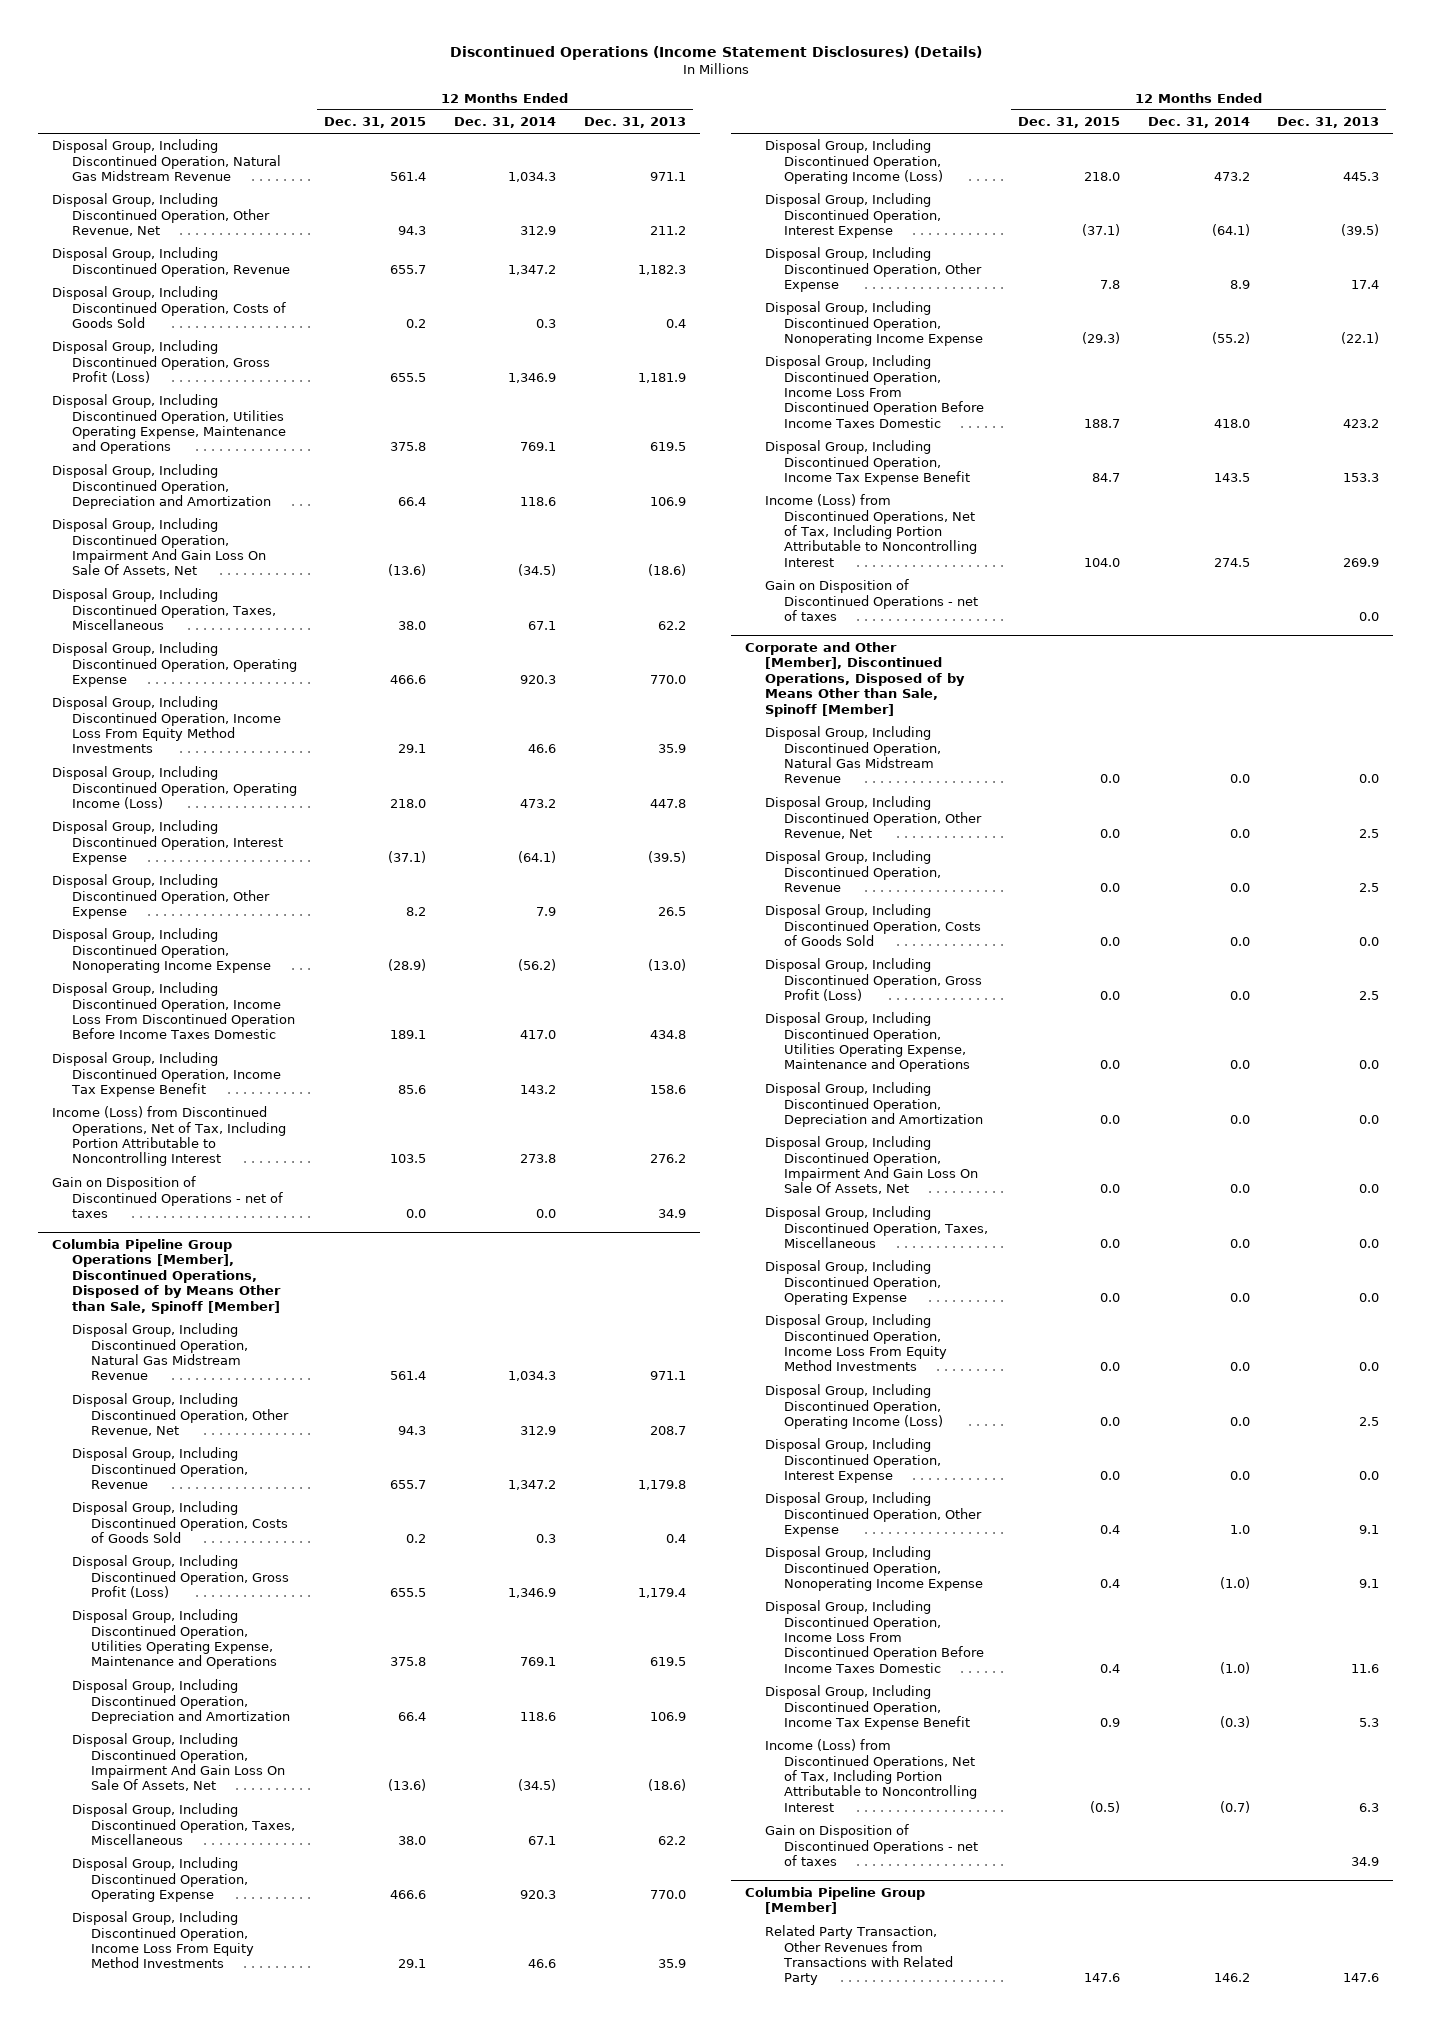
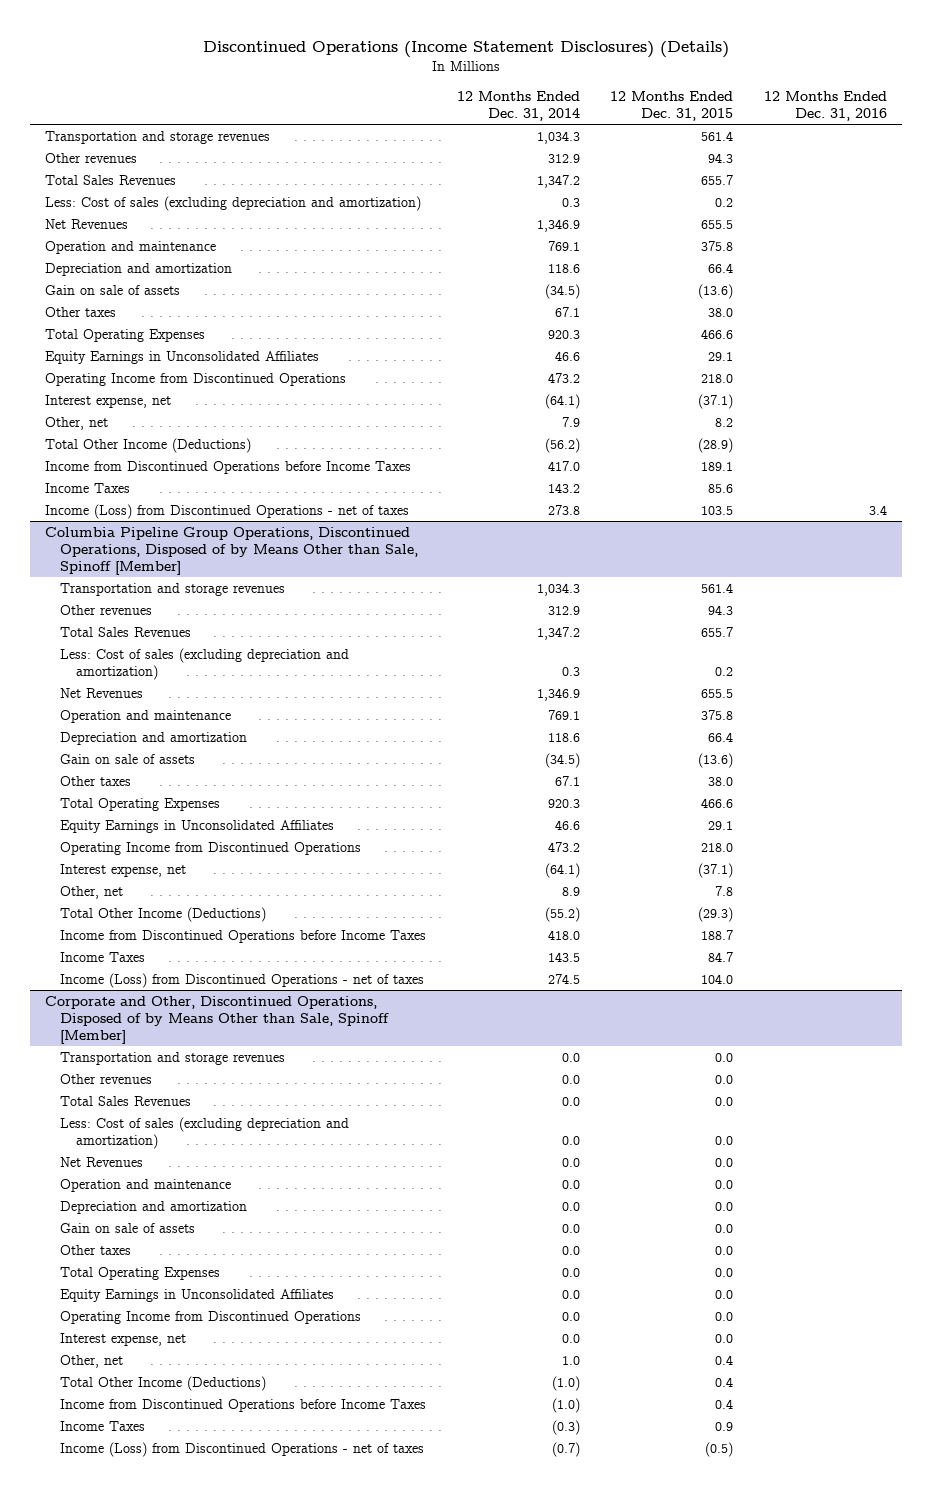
- | 12 Months Ended Dec. 31, 2015 | 12 Months Ended Dec. 31, 2014 | 12 Months Ended Dec. 31, 2013
+ | 12 Months Ended Dec. 31, 2014 | 12 Months Ended Dec. 31, 2015 | 12 Months Ended Dec. 31, 2016
- Disposal Group, Including Discontinued Operation, Natural Gas Midstream Revenue | 561.4 | 1,034.3 | 971.1
- Disposal Group, Including Discontinued Operation, Other Revenue, Net | 94.3 | 312.9 | 211.2
- Disposal Group, Including Discontinued Operation, Revenue | 655.7 | 1,347.2 | 1,182.3
- Disposal Group, Including Discontinued Operation, Costs of Goods Sold | 0.2 | 0.3 | 0.4
- Disposal Group, Including Discontinued Operation, Gross Profit (Loss) | 655.5 | 1,346.9 | 1,181.9
- Disposal Group, Including Discontinued Operation, Utilities Operating Expense, Maintenance and Operations | 375.8 | 769.1 | 619.5
- Disposal Group, Including Discontinued Operation, Depreciation and Amortization | 66.4 | 118.6 | 106.9
- Disposal Group, Including Discontinued Operation, Impairment And Gain Loss On Sale Of Assets, Net | (13.6) | (34.5) | (18.6)
- Disposal Group, Including Discontinued Operation, Taxes, Miscellaneous | 38.0 | 67.1 | 62.2
- Disposal Group, Including Discontinued Operation, Operating Expense | 466.6 | 920.3 | 770.0
- Disposal Group, Including Discontinued Operation, Income Loss From Equity Method Investments | 29.1 | 46.6 | 35.9
- Disposal Group, Including Discontinued Operation, Operating Income (Loss) | 218.0 | 473.2 | 447.8
- Disposal Group, Including Discontinued Operation, Interest Expense | (37.1) | (64.1) | (39.5)
- Disposal Group, Including Discontinued Operation, Other Expense | 8.2 | 7.9 | 26.5
- Disposal Group, Including Discontinued Operation, Nonoperating Income Expense | (28.9) | (56.2) | (13.0)
- Disposal Group, Including Discontinued Operation, Income Loss From Discontinued Operation Before Income Taxes Domestic | 189.1 | 417.0 | 434.8
- Disposal Group, Including Discontinued Operation, Income Tax Expense Benefit | 85.6 | 143.2 | 158.6
- Income (Loss) from Discontinued Operations, Net of Tax, Including Portion Attributable to Noncontrolling Interest | 103.5 | 273.8 | 276.2
- Gain on Disposition of Discontinued Operations - net of taxes | 0.0 | 0.0 | 34.9
- Columbia Pipeline Group Operations [Member], Discontinued Operations, Disposed of by Means Other than Sale, Spinoff [Member]
- Disposal Group, Including Discontinued Operation, Natural Gas Midstream Revenue | 561.4 | 1,034.3 | 971.1
- Disposal Group, Including Discontinued Operation, Other Revenue, Net | 94.3 | 312.9 | 208.7
- Disposal Group, Including Discontinued Operation, Revenue | 655.7 | 1,347.2 | 1,179.8
- Disposal Group, Including Discontinued Operation, Costs of Goods Sold | 0.2 | 0.3 | 0.4
- Disposal Group, Including Discontinued Operation, Gross Profit (Loss) | 655.5 | 1,346.9 | 1,179.4
- Disposal Group, Including Discontinued Operation, Utilities Operating Expense, Maintenance and Operations | 375.8 | 769.1 | 619.5
- Disposal Group, Including Discontinued Operation, Depreciation and Amortization | 66.4 | 118.6 | 106.9
- Disposal Group, Including Discontinued Operation, Impairment And Gain Loss On Sale Of Assets, Net | (13.6) | (34.5) | (18.6)
- Disposal Group, Including Discontinued Operation, Taxes, Miscellaneous | 38.0 | 67.1 | 62.2
- Disposal Group, Including Discontinued Operation, Operating Expense | 466.6 | 920.3 | 770.0
- Disposal Group, Including Discontinued Operation, Income Loss From Equity Method Investments | 29.1 | 46.6 | 35.9
- Disposal Group, Including Discontinued Operation, Operating Income (Loss) | 218.0 | 473.2 | 445.3
- Disposal Group, Including Discontinued Operation, Interest Expense | (37.1) | (64.1) | (39.5)
- Disposal Group, Including Discontinued Operation, Other Expense | 7.8 | 8.9 | 17.4
- Disposal Group, Including Discontinued Operation, Nonoperating Income Expense | (29.3) | (55.2) | (22.1)
- Disposal Group, Including Discontinued Operation, Income Loss From Discontinued Operation Before Income Taxes Domestic | 188.7 | 418.0 | 423.2
- Disposal Group, Including Discontinued Operation, Income Tax Expense Benefit | 84.7 | 143.5 | 153.3
- Income (Loss) from Discontinued Operations, Net of Tax, Including Portion Attributable to Noncontrolling Interest | 104.0 | 274.5 | 269.9
- Gain on Disposition of Discontinued Operations - net of taxes | | | 0.0
- Corporate and Other [Member], Discontinued Operations, Disposed of by Means Other than Sale, Spinoff [Member]
- Disposal Group, Including Discontinued Operation, Natural Gas Midstream Revenue | 0.0 | 0.0 | 0.0
- Disposal Group, Including Discontinued Operation, Other Revenue, Net | 0.0 | 0.0 | 2.5
- Disposal Group, Including Discontinued Operation, Revenue | 0.0 | 0.0 | 2.5
- Disposal Group, Including Discontinued Operation, Costs of Goods Sold | 0.0 | 0.0 | 0.0
- Disposal Group, Including Discontinued Operation, Gross Profit (Loss) | 0.0 | 0.0 | 2.5
- Disposal Group, Including Discontinued Operation, Utilities Operating Expense, Maintenance and Operations | 0.0 | 0.0 | 0.0
- Disposal Group, Including Discontinued Operation, Depreciation and Amortization | 0.0 | 0.0 | 0.0
- Disposal Group, Including Discontinued Operation, Impairment And Gain Loss On Sale Of Assets, Net | 0.0 | 0.0 | 0.0
- Disposal Group, Including Discontinued Operation, Taxes, Miscellaneous | 0.0 | 0.0 | 0.0
- Disposal Group, Including Discontinued Operation, Operating Expense | 0.0 | 0.0 | 0.0
- Disposal Group, Including Discontinued Operation, Income Loss From Equity Method Investments | 0.0 | 0.0 | 0.0
- Disposal Group, Including Discontinued Operation, Operating Income (Loss) | 0.0 | 0.0 | 2.5
- Disposal Group, Including Discontinued Operation, Interest Expense | 0.0 | 0.0 | 0.0
- Disposal Group, Including Discontinued Operation, Other Expense | 0.4 | 1.0 | 9.1
- Disposal Group, Including Discontinued Operation, Nonoperating Income Expense | 0.4 | (1.0) | 9.1
- Disposal Group, Including Discontinued Operation, Income Loss From Discontinued Operation Before Income Taxes Domestic | 0.4 | (1.0) | 11.6
- Disposal Group, Including Discontinued Operation, Income Tax Expense Benefit | 0.9 | (0.3) | 5.3
- Income (Loss) from Discontinued Operations, Net of Tax, Including Portion Attributable to Noncontrolling Interest | (0.5) | (0.7) | 6.3
- Gain on Disposition of Discontinued Operations - net of taxes | | | 34.9
- Columbia Pipeline Group [Member]
- Related Party Transaction, Other Revenues from Transactions with Related Party | 147.6 | 146.2 | 147.6
+ Transportation and storage revenues | 1,034.3 | 561.4 |
+ Other revenues | 312.9 | 94.3 |
+ Total Sales Revenues | 1,347.2 | 655.7 |
+ Less: Cost of sales (excluding depreciation and amortization) | 0.3 | 0.2 |
+ Net Revenues | 1,346.9 | 655.5 |
+ Operation and maintenance | 769.1 | 375.8 |
+ Depreciation and amortization | 118.6 | 66.4 |
+ Gain on sale of assets | (34.5) | (13.6) |
+ Other taxes | 67.1 | 38.0 |
+ Total Operating Expenses | 920.3 | 466.6 |
+ Equity Earnings in Unconsolidated Affiliates | 46.6 | 29.1 |
+ Operating Income from Discontinued Operations | 473.2 | 218.0 |
+ Interest expense, net | (64.1) | (37.1) |
+ Other, net | 7.9 | 8.2 |
+ Total Other Income (Deductions) | (56.2) | (28.9) |
+ Income from Discontinued Operations before Income Taxes | 417.0 | 189.1 |
+ Income Taxes | 143.2 | 85.6 |
+ Income (Loss) from Discontinued Operations - net of taxes | 273.8 | 103.5 | 3.4
+ Columbia Pipeline Group Operations, Discontinued Operations, Disposed of by Means Other than Sale, Spinoff [Member]
+ Transportation and storage revenues | 1,034.3 | 561.4 |
+ Other revenues | 312.9 | 94.3 |
+ Total Sales Revenues | 1,347.2 | 655.7 |
+ Less: Cost of sales (excluding depreciation and amortization) | 0.3 | 0.2 |
+ Net Revenues | 1,346.9 | 655.5 |
+ Operation and maintenance | 769.1 | 375.8 |
+ Depreciation and amortization | 118.6 | 66.4 |
+ Gain on sale of assets | (34.5) | (13.6) |
+ Other taxes | 67.1 | 38.0 |
+ Total Operating Expenses | 920.3 | 466.6 |
+ Equity Earnings in Unconsolidated Affiliates | 46.6 | 29.1 |
+ Operating Income from Discontinued Operations | 473.2 | 218.0 |
+ Interest expense, net | (64.1) | (37.1) |
+ Other, net | 8.9 | 7.8 |
+ Total Other Income (Deductions) | (55.2) | (29.3) |
+ Income from Discontinued Operations before Income Taxes | 418.0 | 188.7 |
+ Income Taxes | 143.5 | 84.7 |
+ Income (Loss) from Discontinued Operations - net of taxes | 274.5 | 104.0 |
+ Corporate and Other, Discontinued Operations, Disposed of by Means Other than Sale, Spinoff [Member]
+ Transportation and storage revenues | 0.0 | 0.0 |
+ Other revenues | 0.0 | 0.0 |
+ Total Sales Revenues | 0.0 | 0.0 |
+ Less: Cost of sales (excluding depreciation and amortization) | 0.0 | 0.0 |
+ Net Revenues | 0.0 | 0.0 |
+ Operation and maintenance | 0.0 | 0.0 |
+ Depreciation and amortization | 0.0 | 0.0 |
+ Gain on sale of assets | 0.0 | 0.0 |
+ Other taxes | 0.0 | 0.0 |
+ Total Operating Expenses | 0.0 | 0.0 |
+ Equity Earnings in Unconsolidated Affiliates | 0.0 | 0.0 |
+ Operating Income from Discontinued Operations | 0.0 | 0.0 |
+ Interest expense, net | 0.0 | 0.0 |
+ Other, net | 1.0 | 0.4 |
+ Total Other Income (Deductions) | (1.0) | 0.4 |
+ Income from Discontinued Operations before Income Taxes | (1.0) | 0.4 |
+ Income Taxes | (0.3) | 0.9 |
+ Income (Loss) from Discontinued Operations - net of taxes | (0.7) | (0.5) |

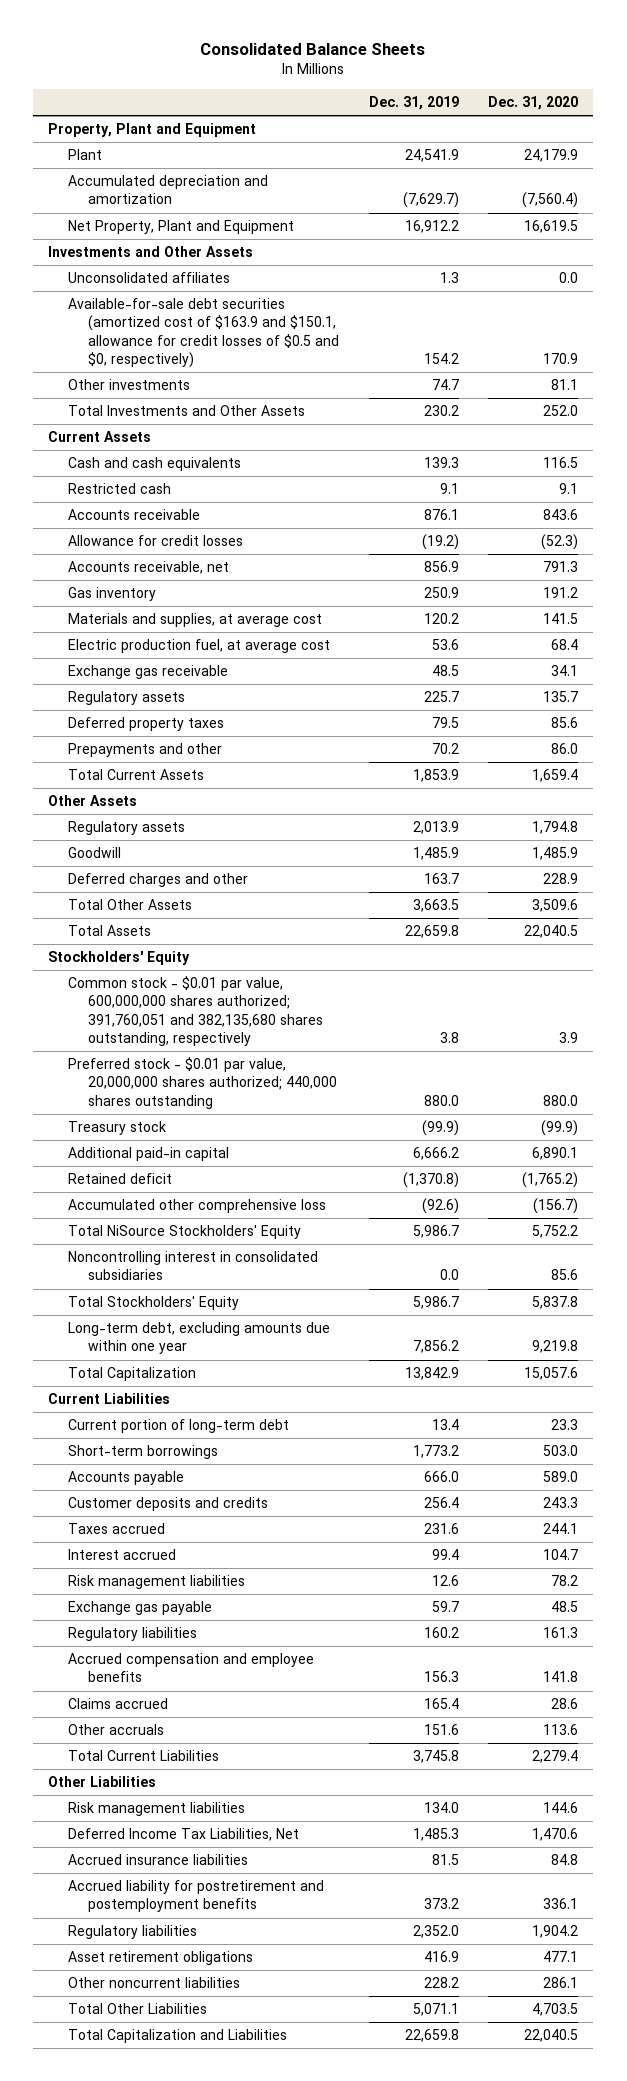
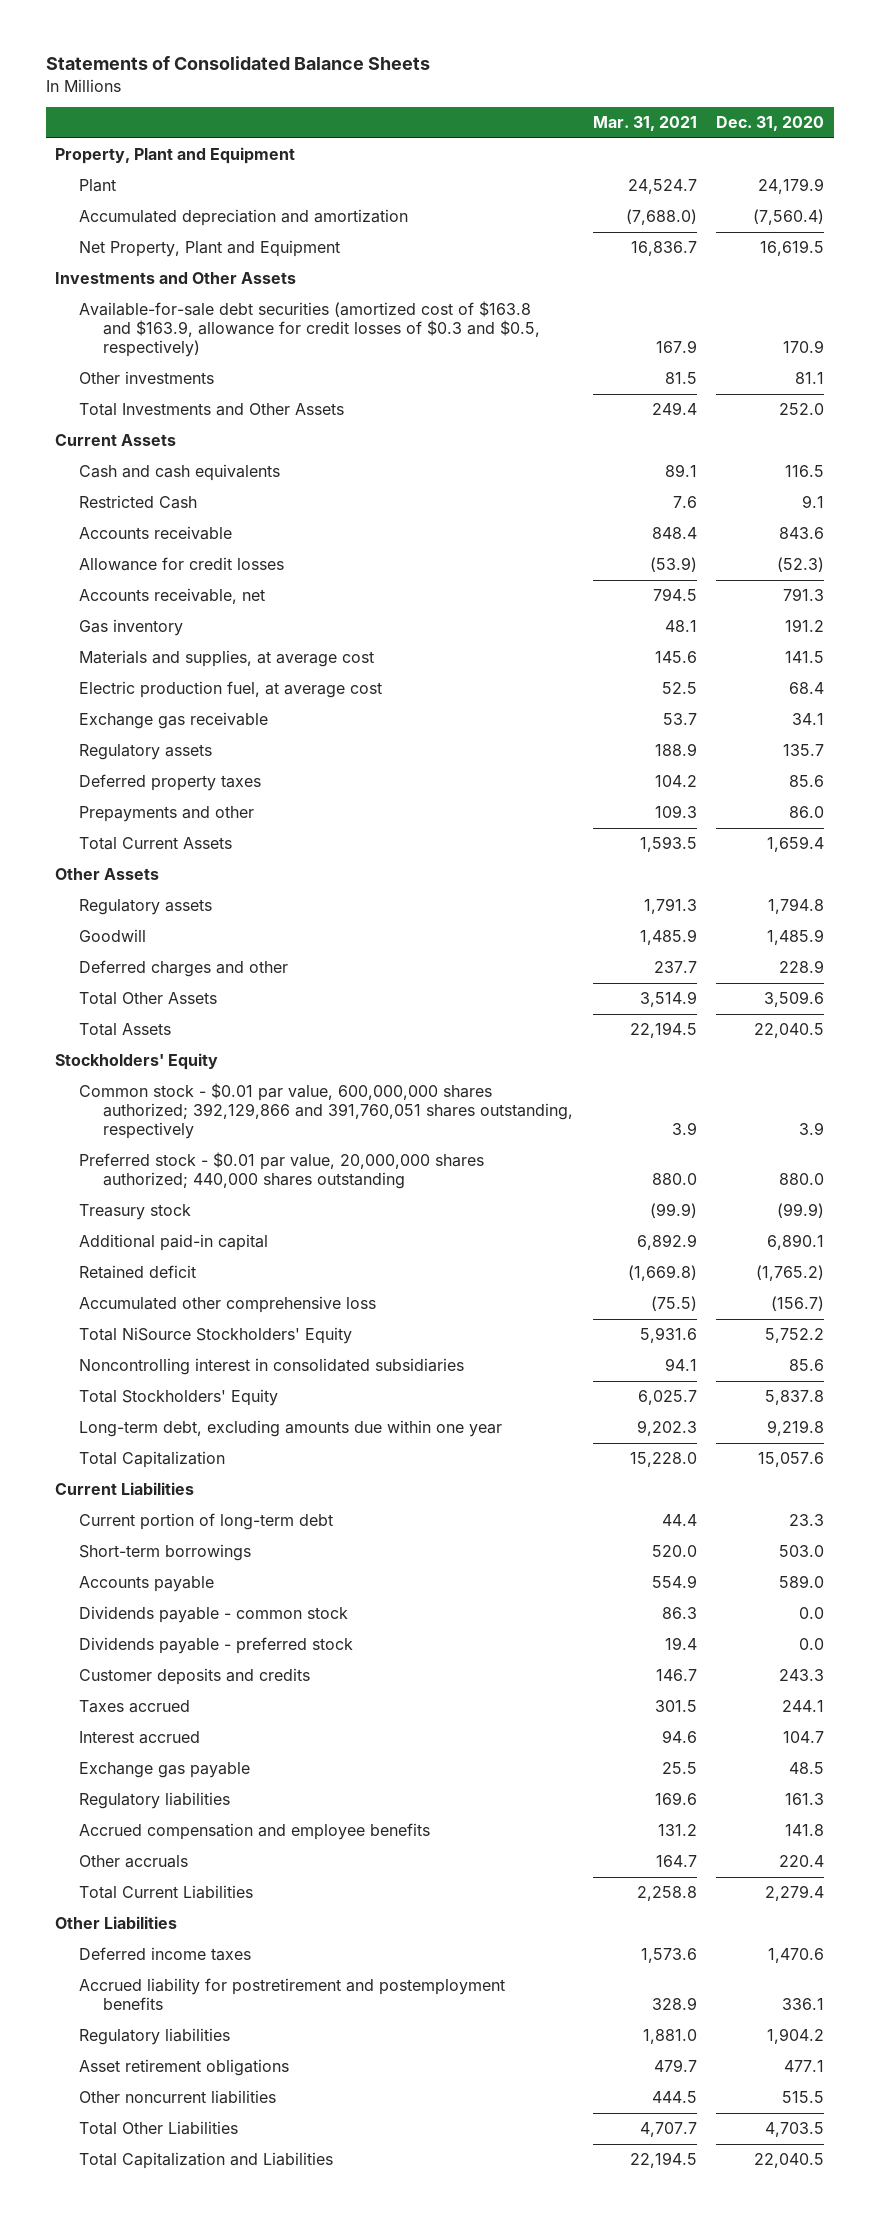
- Consolidated Balance Sheets
+ Statements of Consolidated Balance Sheets
- | Dec. 31, 2019 | Dec. 31, 2020
+ | Mar. 31, 2021 | Dec. 31, 2020
- Unconsolidated affiliates | 1.3 | 0.0
- Available-for-sale debt securities (amortized cost of $163.9 and $150.1, allowance for credit losses of $0.5 and $0, respectively) | 154.2 | 170.9
+ Available-for-sale debt securities (amortized cost of $163.8 and $163.9, allowance for credit losses of $0.3 and $0.5, respectively) | 167.9 | 170.9
- Restricted cash | 9.1 | 9.1
+ Restricted Cash | 7.6 | 9.1
- Common stock - $0.01 par value, 600,000,000 shares authorized; 391,760,051 and 382,135,680 shares outstanding, respectively | 3.8 | 3.9
+ Common stock - $0.01 par value, 600,000,000 shares authorized; 392,129,866 and 391,760,051 shares outstanding, respectively | 3.9 | 3.9
+ Dividends payable - common stock | 86.3 | 0.0
+ Dividends payable - preferred stock | 19.4 | 0.0
- Risk management liabilities | 12.6 | 78.2
- Claims accrued | 165.4 | 28.6
- Other accruals | 151.6 | 113.6
+ Other accruals | 164.7 | 220.4
- Risk management liabilities | 134.0 | 144.6
- Deferred Income Tax Liabilities, Net | 1,485.3 | 1,470.6
- Accrued insurance liabilities | 81.5 | 84.8
+ Deferred income taxes | 1,573.6 | 1,470.6
- Other noncurrent liabilities | 228.2 | 286.1
+ Other noncurrent liabilities | 444.5 | 515.5

